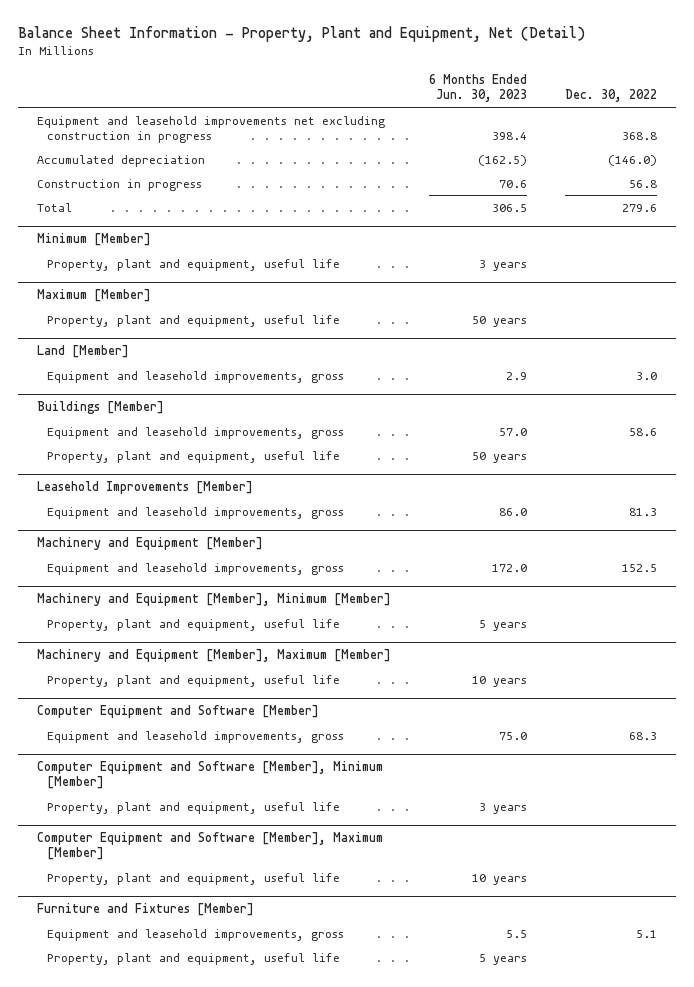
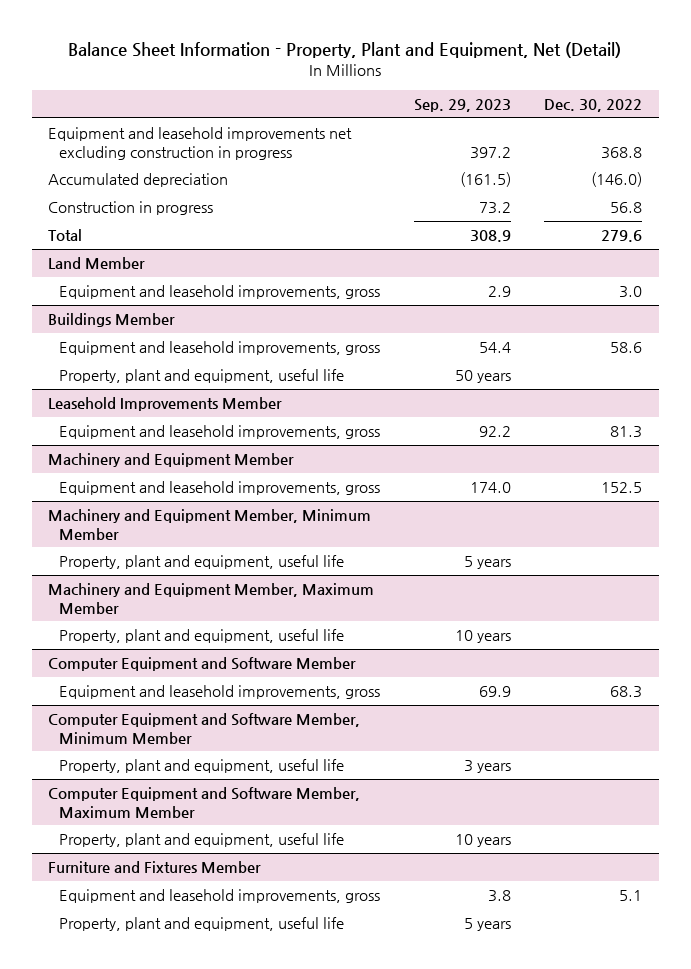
- | 6 Months Ended Jun. 30, 2023 | Dec. 30, 2022
+ | Sep. 29, 2023 | Dec. 30, 2022
- Minimum [Member]
- Property, plant and equipment, useful life | 3 years |
- Maximum [Member]
- Property, plant and equipment, useful life | 50 years |
- Land [Member]
+ Land Member
- Buildings [Member]
+ Buildings Member
- Leasehold Improvements [Member]
+ Leasehold Improvements Member
- Machinery and Equipment [Member]
+ Machinery and Equipment Member
- Machinery and Equipment [Member], Minimum [Member]
+ Machinery and Equipment Member, Minimum Member
- Machinery and Equipment [Member], Maximum [Member]
+ Machinery and Equipment Member, Maximum Member
- Computer Equipment and Software [Member]
+ Computer Equipment and Software Member
- Computer Equipment and Software [Member], Minimum [Member]
+ Computer Equipment and Software Member, Minimum Member
- Computer Equipment and Software [Member], Maximum [Member]
+ Computer Equipment and Software Member, Maximum Member
- Furniture and Fixtures [Member]
+ Furniture and Fixtures Member

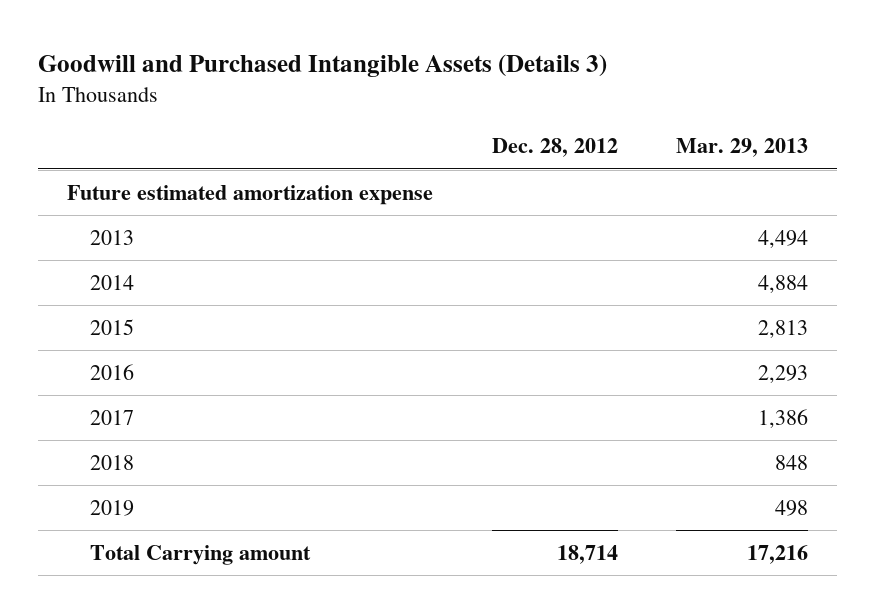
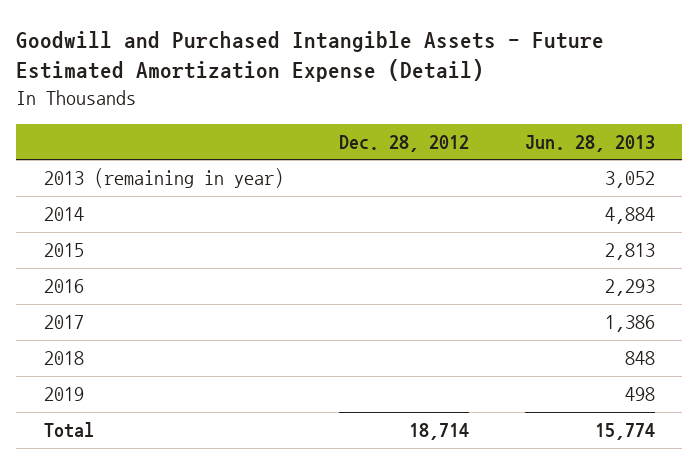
- Goodwill and Purchased Intangible Assets (Details 3)
+ Goodwill and Purchased Intangible Assets - Future Estimated Amortization Expense (Detail)
- | Dec. 28, 2012 | Mar. 29, 2013
+ | Dec. 28, 2012 | Jun. 28, 2013
- Future estimated amortization expense
- 2013 | | 4,494
+ 2013 (remaining in year) | | 3,052
- Total Carrying amount | 18,714 | 17,216
+ Total | 18,714 | 15,774

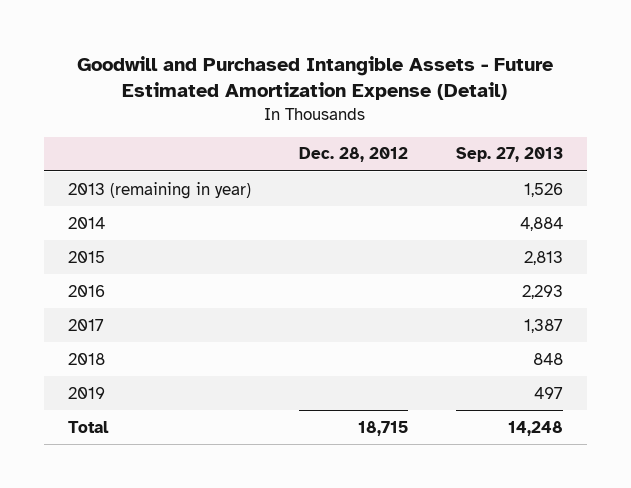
- | Dec. 28, 2012 | Jun. 28, 2013
+ | Dec. 28, 2012 | Sep. 27, 2013
- Total | 18,714 | 15,774
+ Total | 18,715 | 14,248

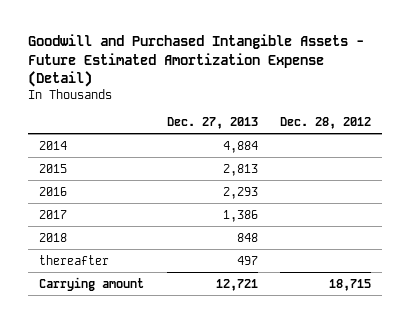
- | Dec. 28, 2012 | Sep. 27, 2013
+ | Dec. 27, 2013 | Dec. 28, 2012
- 2013 (remaining in year) | | 1,526
- 2019 | | 497
- Total | 18,715 | 14,248
+ thereafter | 497 |
+ Carrying amount | 12,721 | 18,715

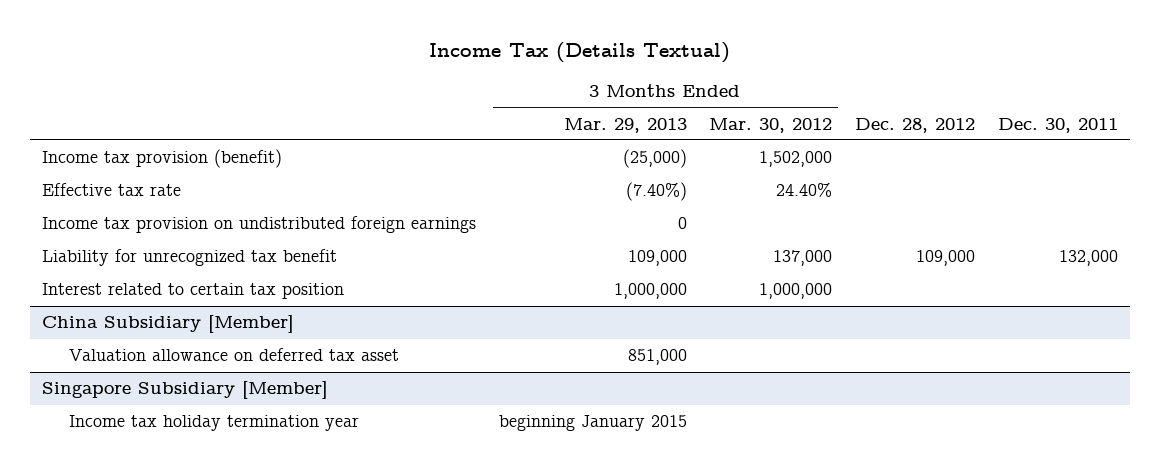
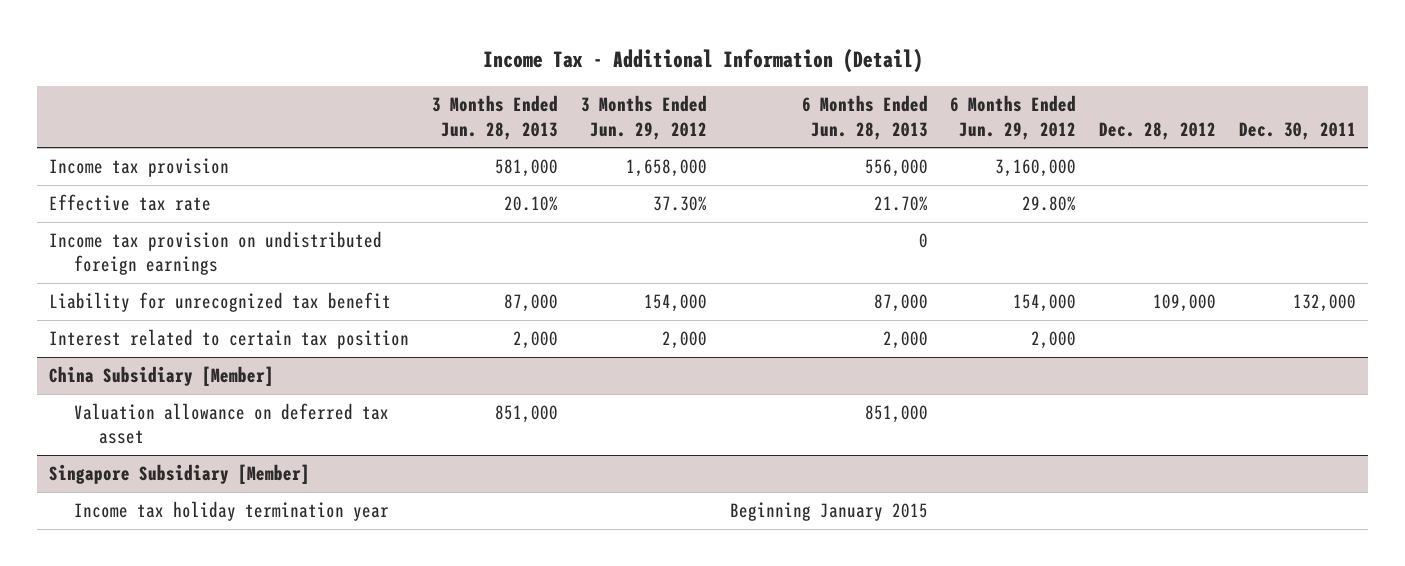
- Income Tax (Details Textual)
+ Income Tax - Additional Information (Detail)
- | 3 Months Ended Mar. 29, 2013 | 3 Months Ended Mar. 30, 2012 | Dec. 28, 2012 | Dec. 30, 2011
+ | 3 Months Ended Jun. 28, 2013 | 3 Months Ended Jun. 29, 2012 | 6 Months Ended Jun. 28, 2013 | 6 Months Ended Jun. 29, 2012 | Dec. 28, 2012 | Dec. 30, 2011
- Income tax provision (benefit) | (25,000) | 1,502,000 | |
+ Income tax provision | 581,000 | 1,658,000 | 556,000 | 3,160,000 | |

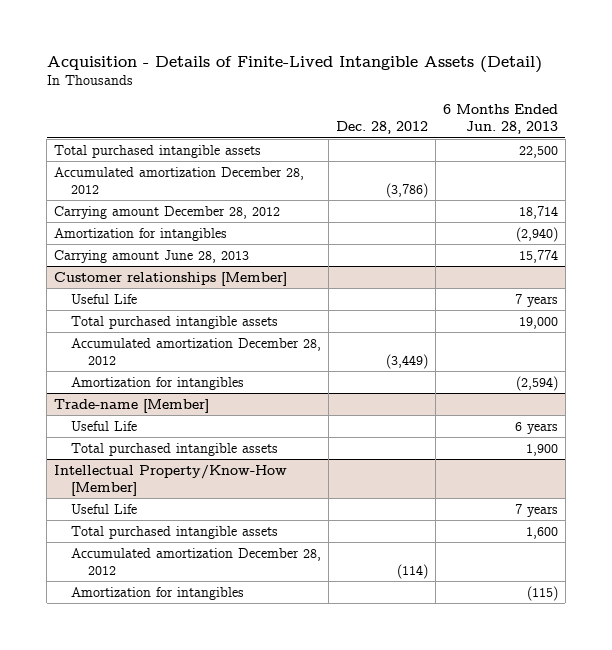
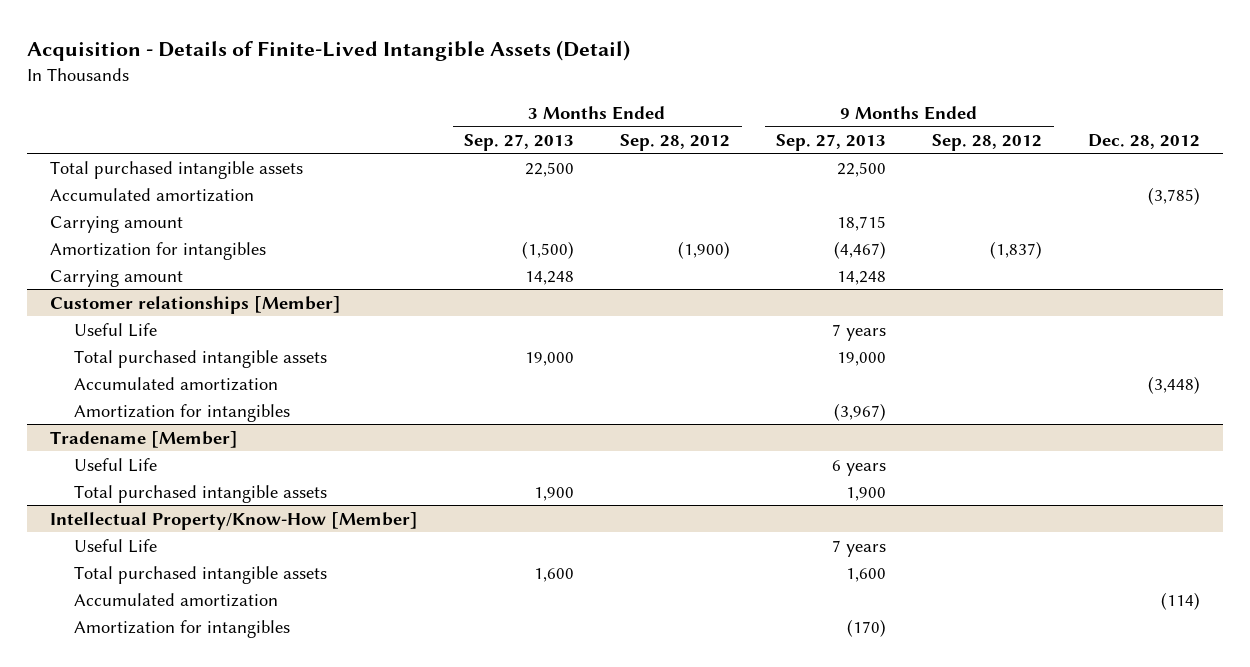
- | Dec. 28, 2012 | 6 Months Ended Jun. 28, 2013
+ | 3 Months Ended Sep. 27, 2013 | 3 Months Ended Sep. 28, 2012 | 9 Months Ended Sep. 27, 2013 | 9 Months Ended Sep. 28, 2012 | Dec. 28, 2012
- Accumulated amortization December 28, 2012 | (3,786) |
- Carrying amount December 28, 2012 | | 18,714
+ Accumulated amortization | | | | | (3,785)
+ Carrying amount | | | 18,715 | |
- Carrying amount June 28, 2013 | | 15,774
+ Carrying amount | 14,248 | | 14,248 | |
@ Customer relationships [Member]
- Accumulated amortization December 28, 2012 | (3,449) |
+ Accumulated amortization | | | | | (3,448)
- Trade-name [Member]
- Useful Life | | 6 years
- Total purchased intangible assets | | 1,900
+ Tradename [Member]
+ Useful Life | | | 6 years | |
+ Total purchased intangible assets | 1,900 | | 1,900 | |
@ Intellectual Property/Know-How [Member]
- Accumulated amortization December 28, 2012 | (114) |
+ Accumulated amortization | | | | | (114)

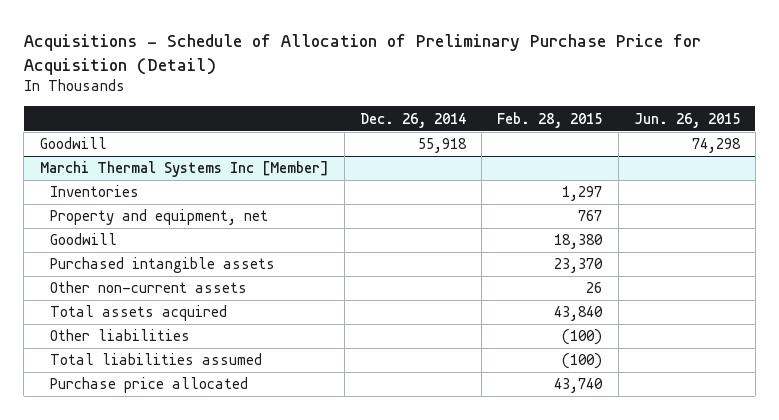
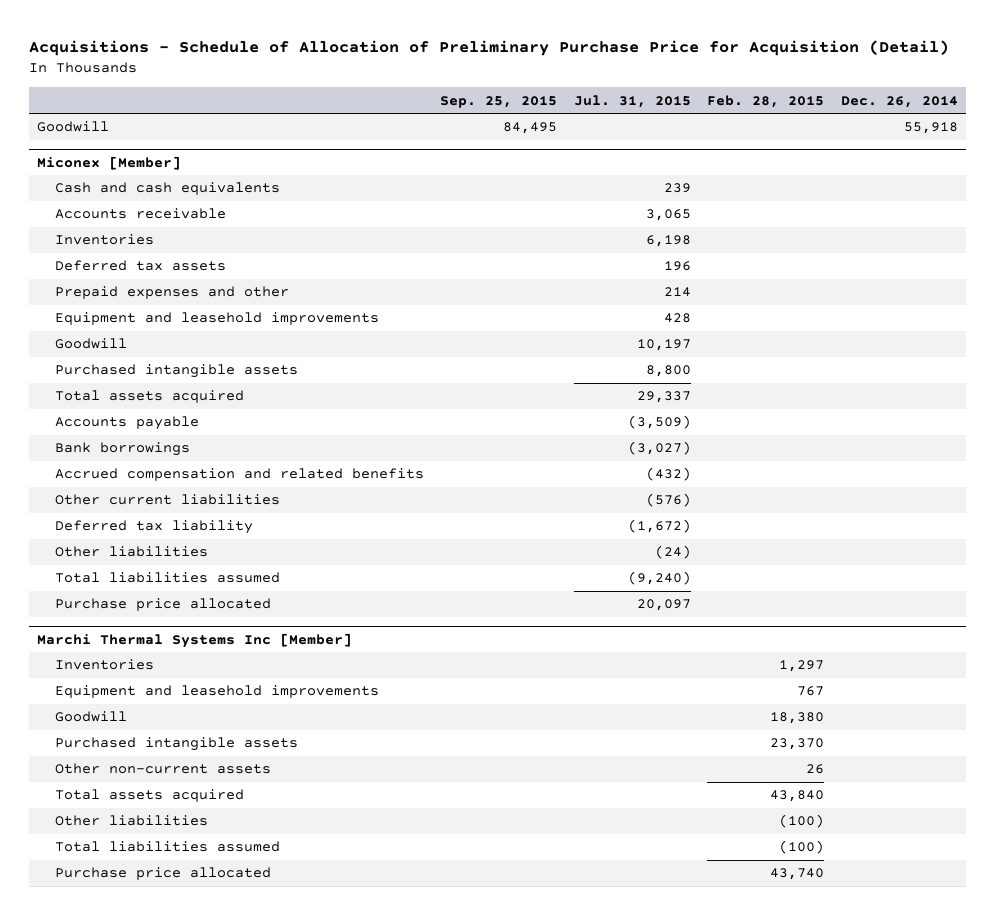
- | Dec. 26, 2014 | Feb. 28, 2015 | Jun. 26, 2015
+ | Sep. 25, 2015 | Jul. 31, 2015 | Feb. 28, 2015 | Dec. 26, 2014
+ Miconex [Member]
+ Cash and cash equivalents | | 239 | |
+ Accounts receivable | | 3,065 | |
+ Inventories | | 6,198 | |
+ Deferred tax assets | | 196 | |
+ Prepaid expenses and other | | 214 | |
+ Equipment and leasehold improvements | | 428 | |
+ Goodwill | | 10,197 | |
+ Purchased intangible assets | | 8,800 | |
+ Total assets acquired | | 29,337 | |
+ Accounts payable | | (3,509) | |
+ Bank borrowings | | (3,027) | |
+ Accrued compensation and related benefits | | (432) | |
+ Other current liabilities | | (576) | |
+ Deferred tax liability | | (1,672) | |
+ Other liabilities | | (24) | |
+ Total liabilities assumed | | (9,240) | |
+ Purchase price allocated | | 20,097 | |
@ Marchi Thermal Systems Inc [Member]
- Property and equipment, net | | 767 |
+ Equipment and leasehold improvements | | | 767 |

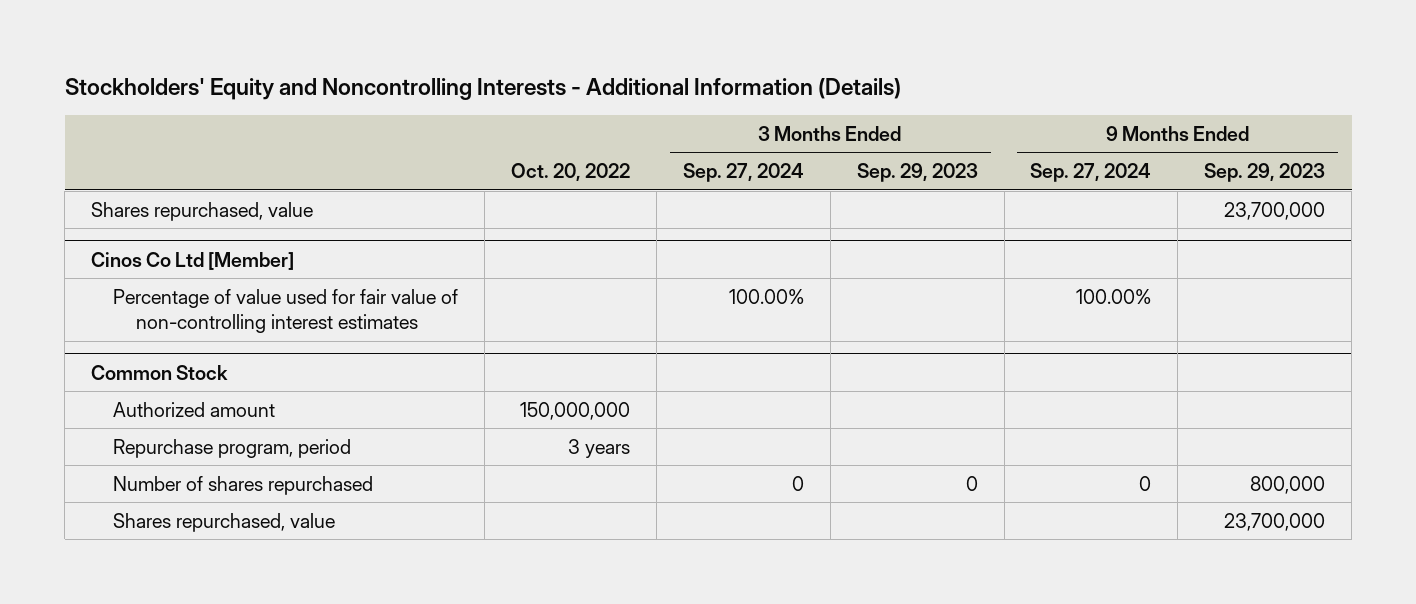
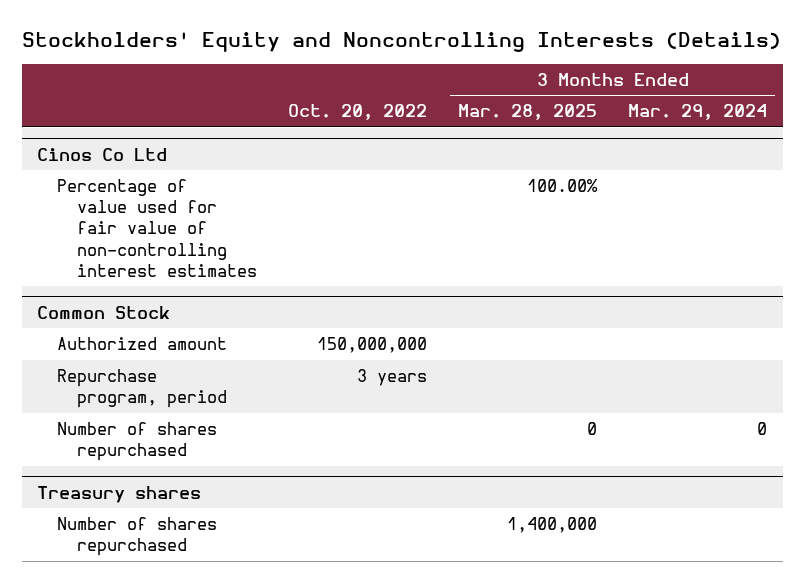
- Stockholders' Equity and Noncontrolling Interests - Additional Information (Details)
+ Stockholders' Equity and Noncontrolling Interests (Details)
- | Oct. 20, 2022 | 3 Months Ended Sep. 27, 2024 | 3 Months Ended Sep. 29, 2023 | 9 Months Ended Sep. 27, 2024 | 9 Months Ended Sep. 29, 2023
+ | Oct. 20, 2022 | 3 Months Ended Mar. 28, 2025 | 3 Months Ended Mar. 29, 2024
- Shares repurchased, value | | | | | 23,700,000
- Cinos Co Ltd [Member]
+ Cinos Co Ltd
@ Common Stock
- Shares repurchased, value | | | | | 23,700,000
+ Treasury shares
+ Number of shares repurchased | | 1,400,000 |

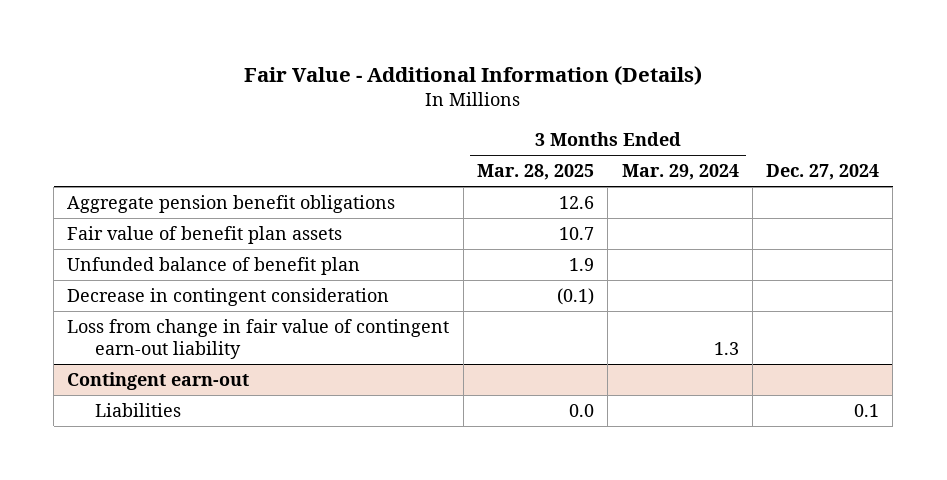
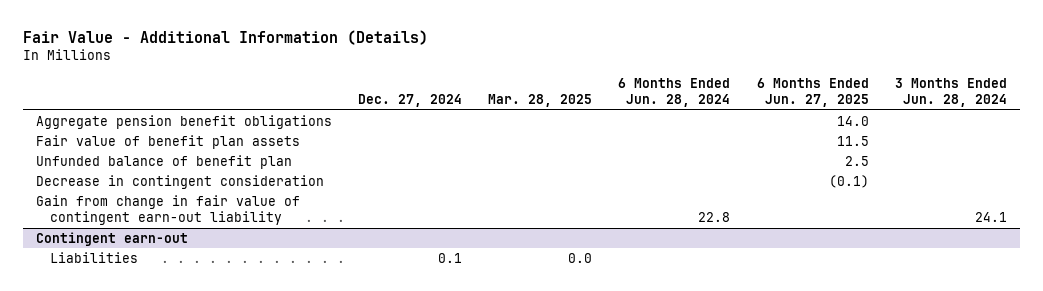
- | 3 Months Ended Mar. 28, 2025 | 3 Months Ended Mar. 29, 2024 | Dec. 27, 2024
+ | Dec. 27, 2024 | Mar. 28, 2025 | 6 Months Ended Jun. 28, 2024 | 6 Months Ended Jun. 27, 2025 | 3 Months Ended Jun. 28, 2024
- Loss from change in fair value of contingent earn-out liability | | 1.3 |
+ Gain from change in fair value of contingent earn-out liability | | | 22.8 | | 24.1

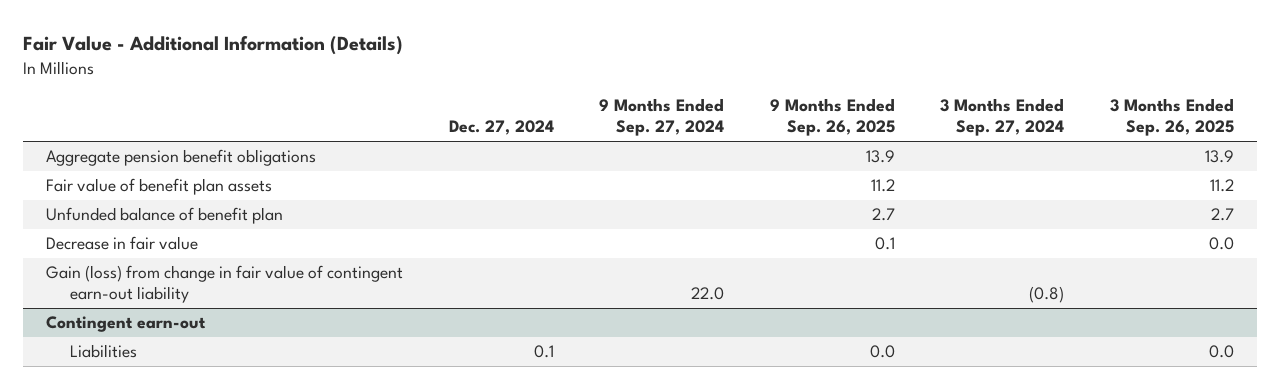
- | Dec. 27, 2024 | Mar. 28, 2025 | 6 Months Ended Jun. 28, 2024 | 6 Months Ended Jun. 27, 2025 | 3 Months Ended Jun. 28, 2024
+ | Dec. 27, 2024 | 9 Months Ended Sep. 27, 2024 | 9 Months Ended Sep. 26, 2025 | 3 Months Ended Sep. 27, 2024 | 3 Months Ended Sep. 26, 2025
- Decrease in contingent consideration | | | | (0.1) |
- Gain from change in fair value of contingent earn-out liability | | | 22.8 | | 24.1
+ Decrease in fair value | | | 0.1 | | 0.0
+ Gain (loss) from change in fair value of contingent earn-out liability | | 22.0 | | (0.8) |

